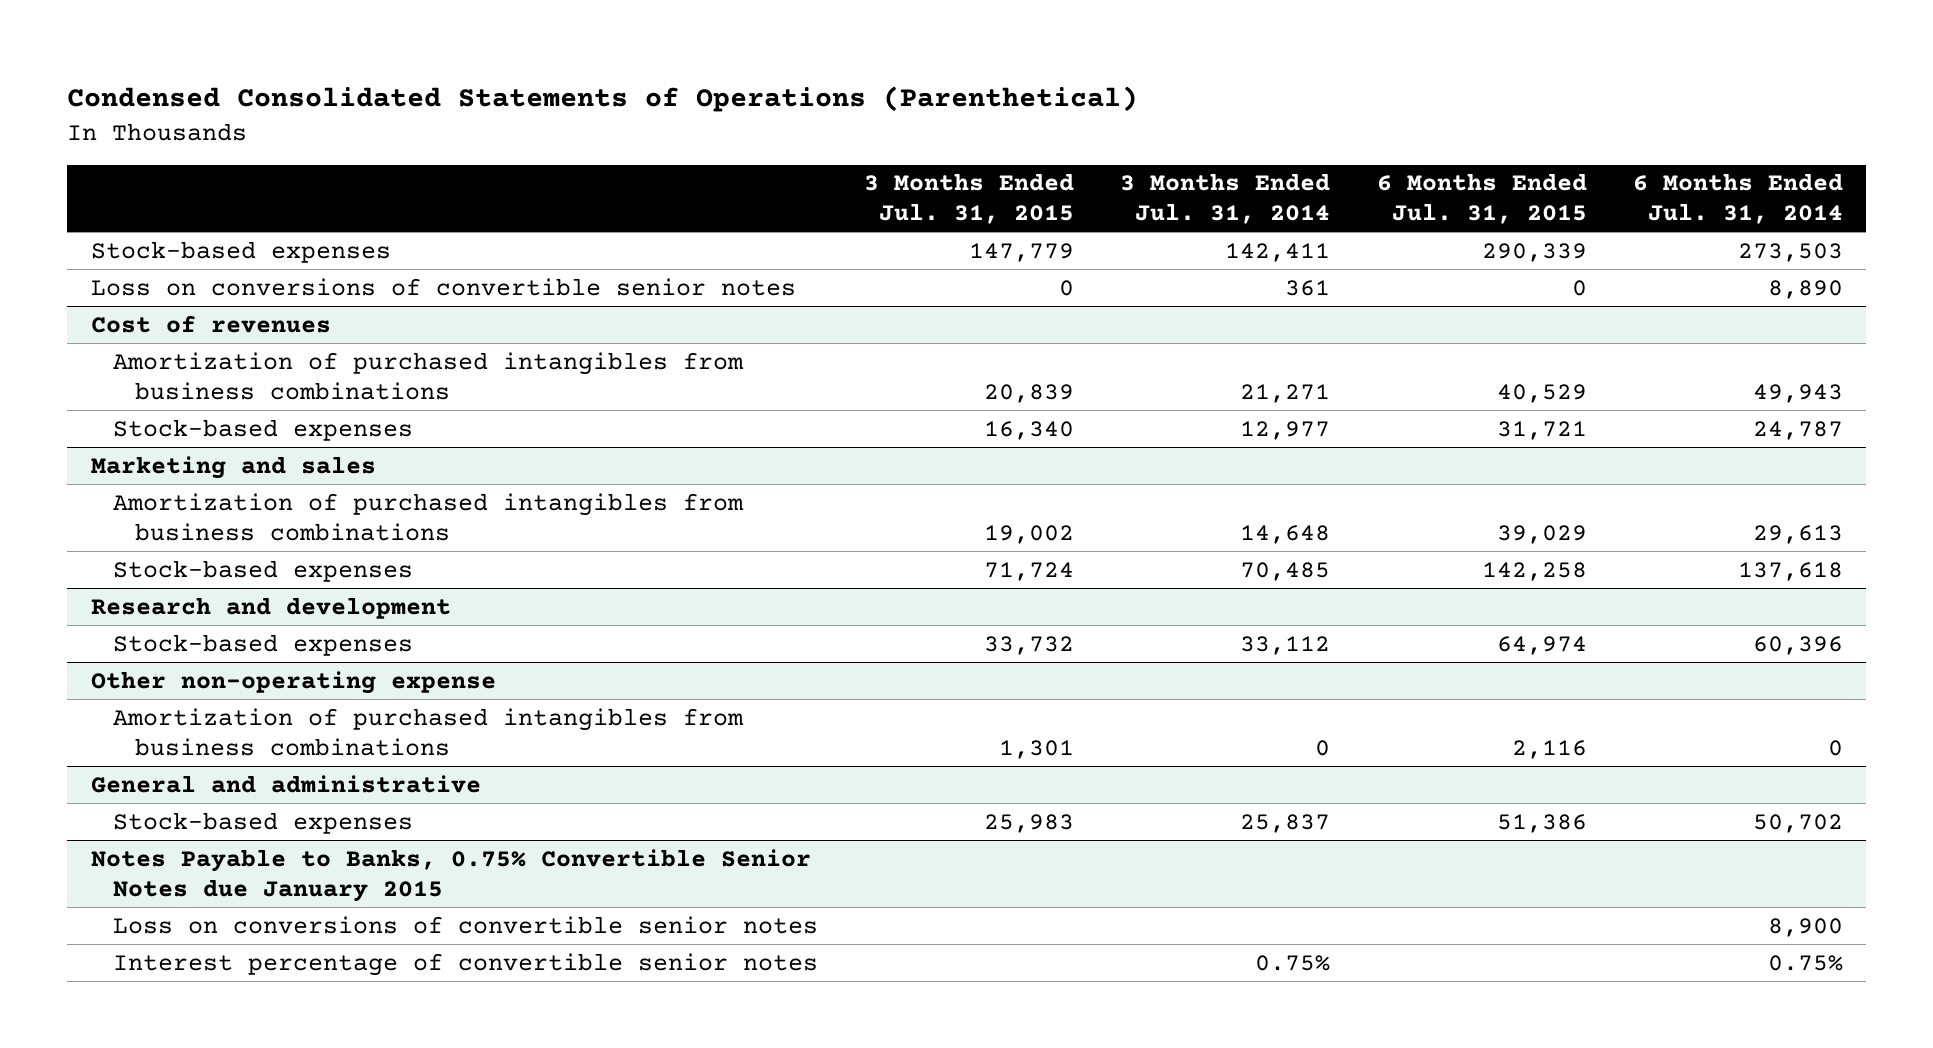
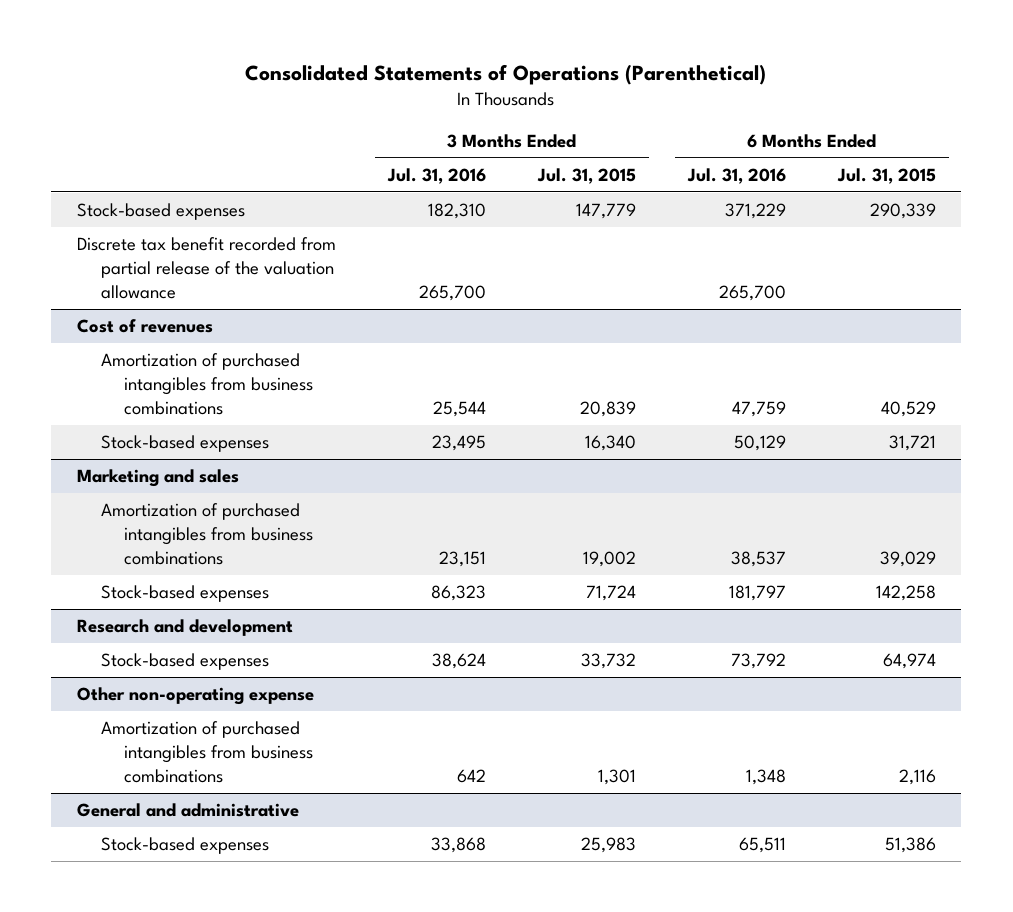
- Condensed Consolidated Statements of Operations (Parenthetical)
+ Consolidated Statements of Operations (Parenthetical)
- | 3 Months Ended Jul. 31, 2015 | 3 Months Ended Jul. 31, 2014 | 6 Months Ended Jul. 31, 2015 | 6 Months Ended Jul. 31, 2014
+ | 3 Months Ended Jul. 31, 2016 | 3 Months Ended Jul. 31, 2015 | 6 Months Ended Jul. 31, 2016 | 6 Months Ended Jul. 31, 2015
- Loss on conversions of convertible senior notes | 0 | 361 | 0 | 8,890
+ Discrete tax benefit recorded from partial release of the valuation allowance | 265,700 | | 265,700 |
- Notes Payable to Banks, 0.75% Convertible Senior Notes due January 2015
- Loss on conversions of convertible senior notes | | | | 8,900
- Interest percentage of convertible senior notes | | 0.75% | | 0.75%

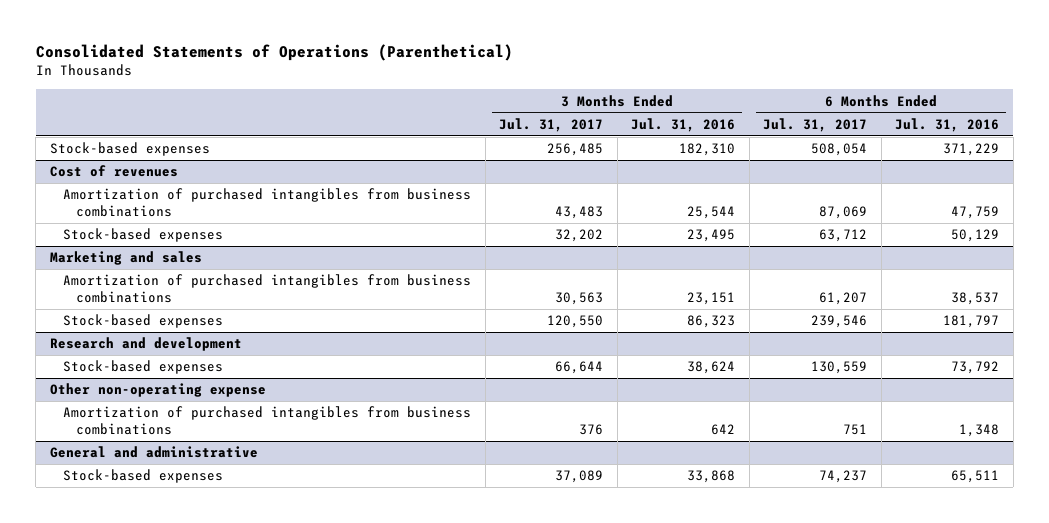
- | 3 Months Ended Jul. 31, 2016 | 3 Months Ended Jul. 31, 2015 | 6 Months Ended Jul. 31, 2016 | 6 Months Ended Jul. 31, 2015
+ | 3 Months Ended Jul. 31, 2017 | 3 Months Ended Jul. 31, 2016 | 6 Months Ended Jul. 31, 2017 | 6 Months Ended Jul. 31, 2016
- Discrete tax benefit recorded from partial release of the valuation allowance | 265,700 | | 265,700 |

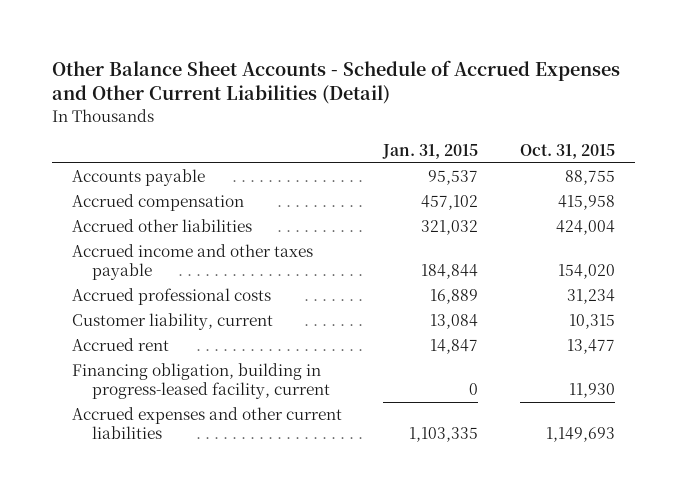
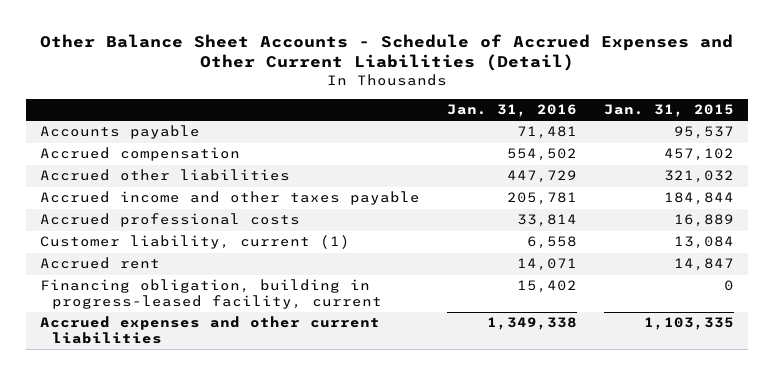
- | Jan. 31, 2015 | Oct. 31, 2015
+ | Jan. 31, 2016 | Jan. 31, 2015
- Customer liability, current | 13,084 | 10,315
+ Customer liability, current (1) | 6,558 | 13,084

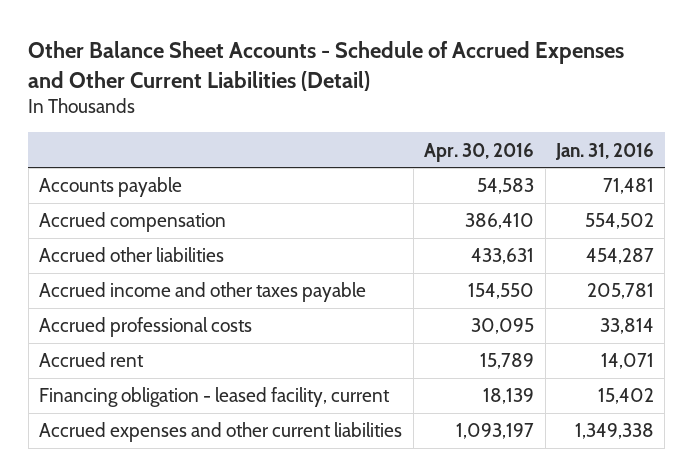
- | Jan. 31, 2016 | Jan. 31, 2015
+ | Apr. 30, 2016 | Jan. 31, 2016
- Accrued other liabilities | 447,729 | 321,032
+ Accrued other liabilities | 433,631 | 454,287
- Customer liability, current (1) | 6,558 | 13,084
- Financing obligation, building in progress-leased facility, current | 15,402 | 0
+ Financing obligation - leased facility, current | 18,139 | 15,402

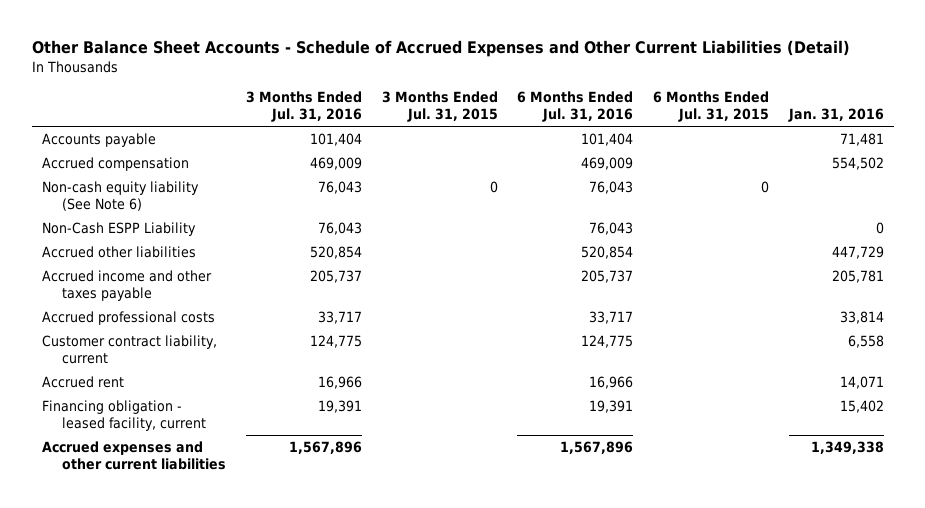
- | Apr. 30, 2016 | Jan. 31, 2016
+ | 3 Months Ended Jul. 31, 2016 | 3 Months Ended Jul. 31, 2015 | 6 Months Ended Jul. 31, 2016 | 6 Months Ended Jul. 31, 2015 | Jan. 31, 2016
- Accrued other liabilities | 433,631 | 454,287
+ Non-cash equity liability (See Note 6) | 76,043 | 0 | 76,043 | 0 |
+ Non-Cash ESPP Liability | 76,043 | | 76,043 | | 0
+ Accrued other liabilities | 520,854 | | 520,854 | | 447,729
+ Customer contract liability, current | 124,775 | | 124,775 | | 6,558

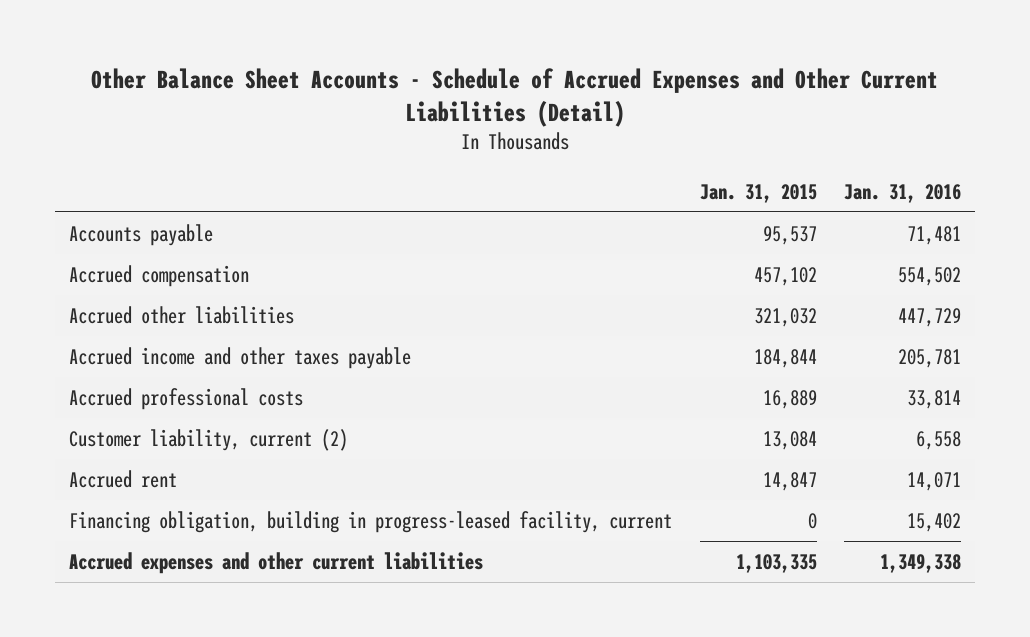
- | 3 Months Ended Jul. 31, 2016 | 3 Months Ended Jul. 31, 2015 | 6 Months Ended Jul. 31, 2016 | 6 Months Ended Jul. 31, 2015 | Jan. 31, 2016
+ | Jan. 31, 2015 | Jan. 31, 2016
- Non-cash equity liability (See Note 6) | 76,043 | 0 | 76,043 | 0 |
- Non-Cash ESPP Liability | 76,043 | | 76,043 | | 0
- Customer contract liability, current | 124,775 | | 124,775 | | 6,558
+ Customer liability, current (2) | 13,084 | 6,558
- Financing obligation - leased facility, current | 19,391 | | 19,391 | | 15,402
+ Financing obligation, building in progress-leased facility, current | 0 | 15,402

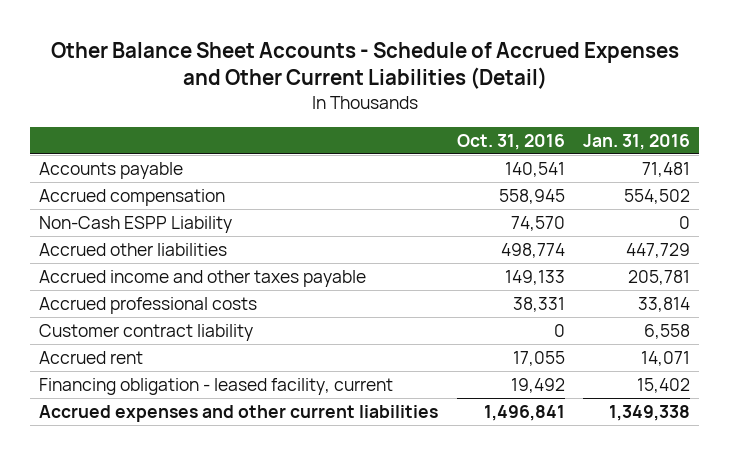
- | Jan. 31, 2015 | Jan. 31, 2016
+ | Oct. 31, 2016 | Jan. 31, 2016
+ Non-Cash ESPP Liability | 74,570 | 0
- Customer liability, current (2) | 13,084 | 6,558
+ Customer contract liability | 0 | 6,558
- Financing obligation, building in progress-leased facility, current | 0 | 15,402
+ Financing obligation - leased facility, current | 19,492 | 15,402

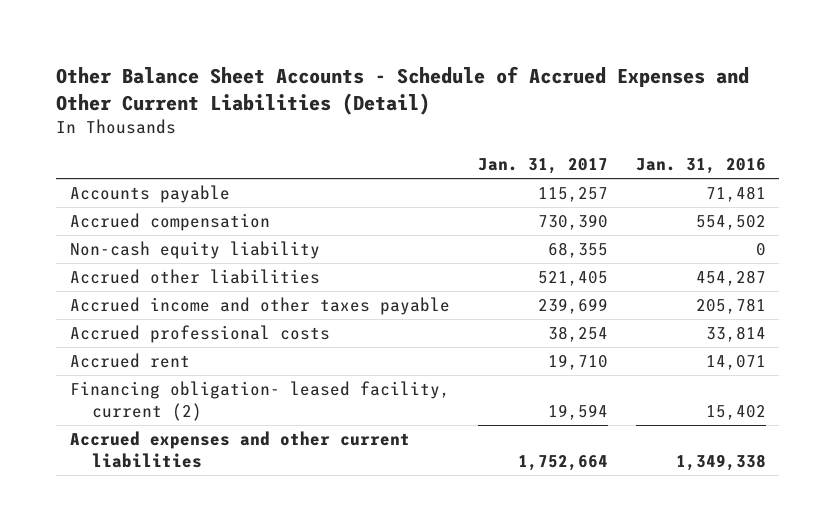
- | Oct. 31, 2016 | Jan. 31, 2016
+ | Jan. 31, 2017 | Jan. 31, 2016
- Non-Cash ESPP Liability | 74,570 | 0
- Accrued other liabilities | 498,774 | 447,729
+ Non-cash equity liability | 68,355 | 0
+ Accrued other liabilities | 521,405 | 454,287
- Customer contract liability | 0 | 6,558
- Financing obligation - leased facility, current | 19,492 | 15,402
+ Financing obligation- leased facility, current (2) | 19,594 | 15,402

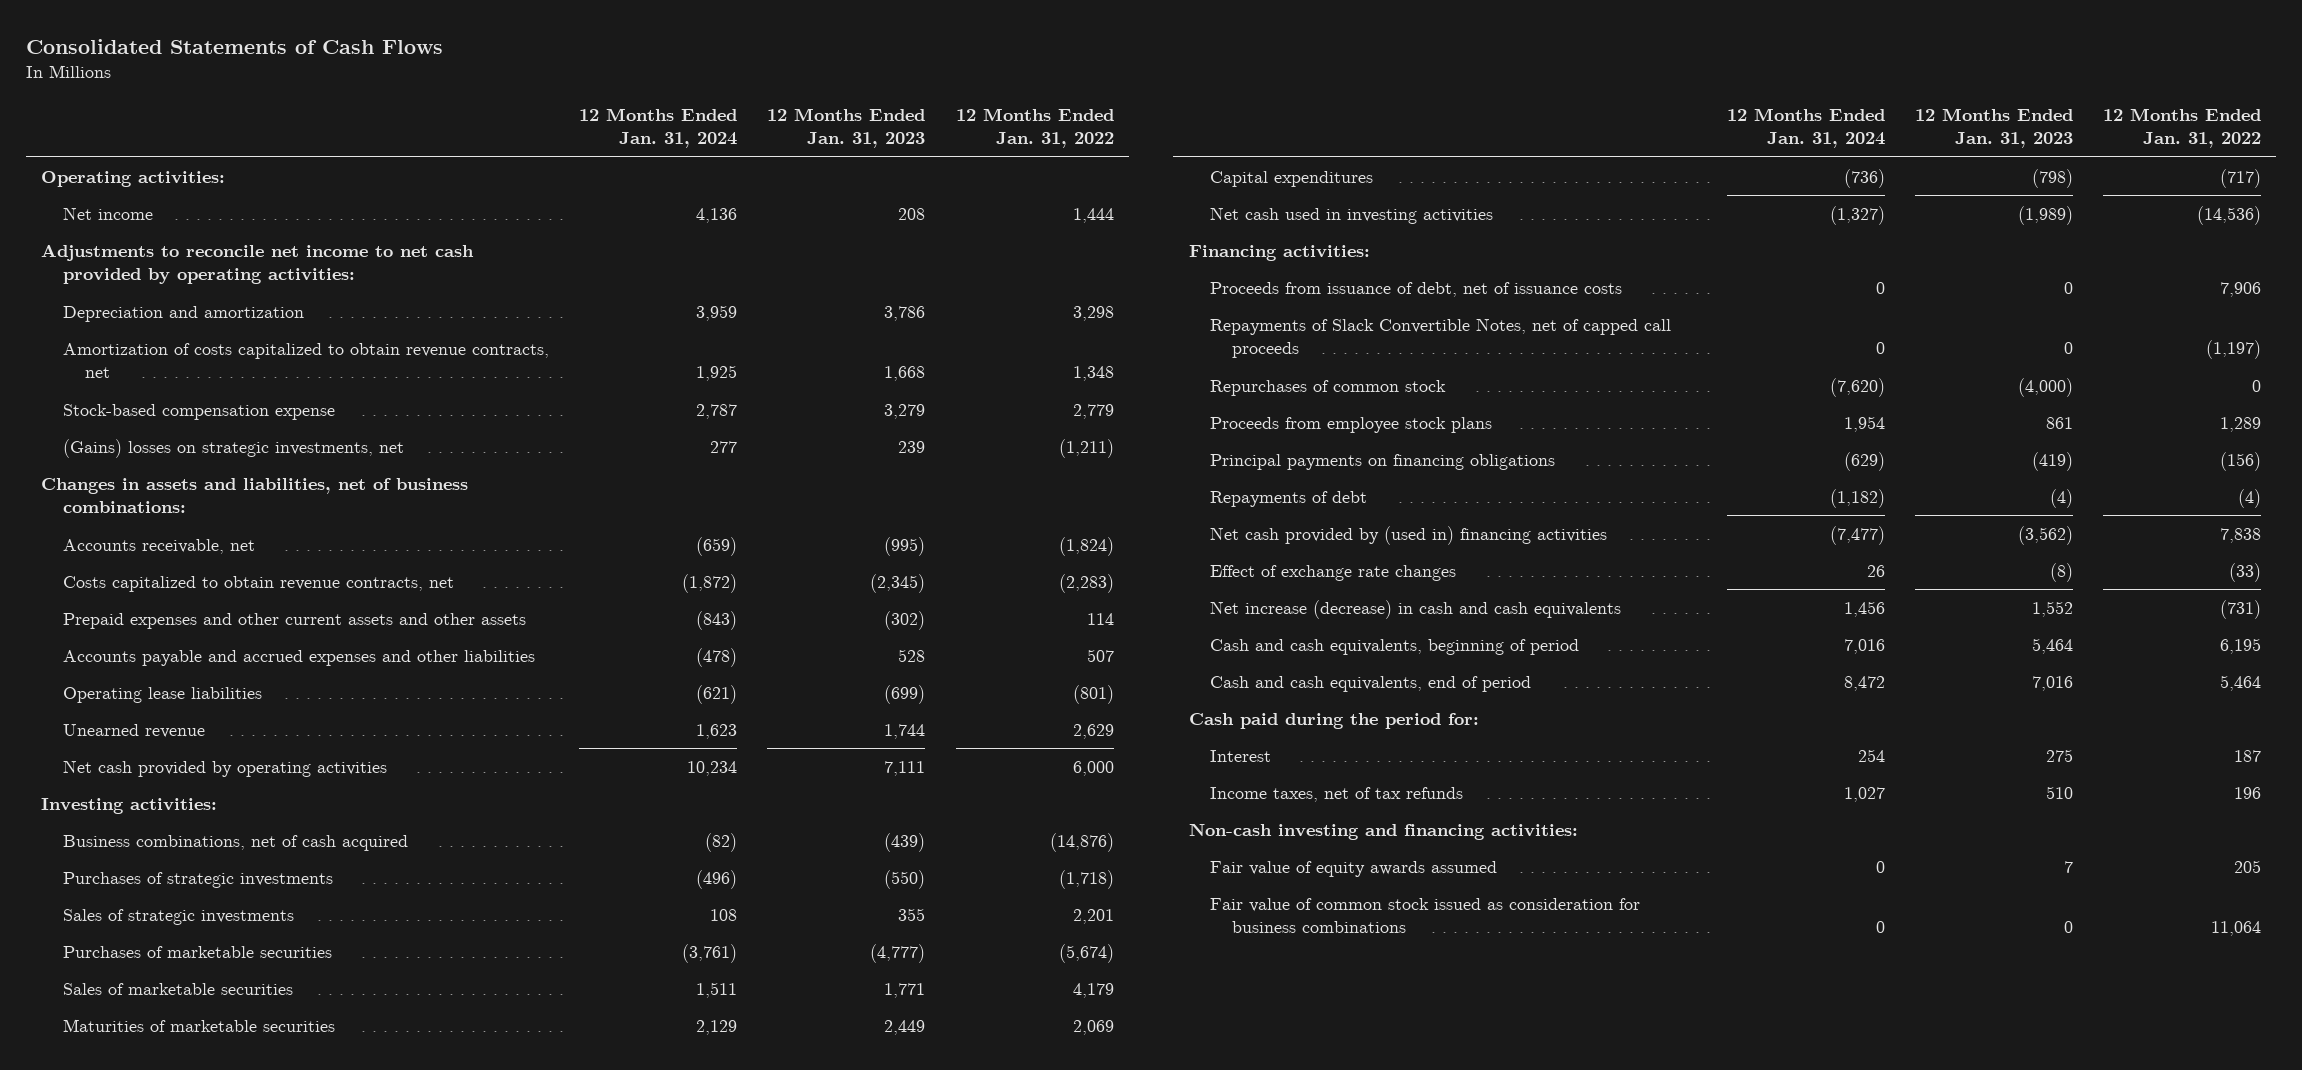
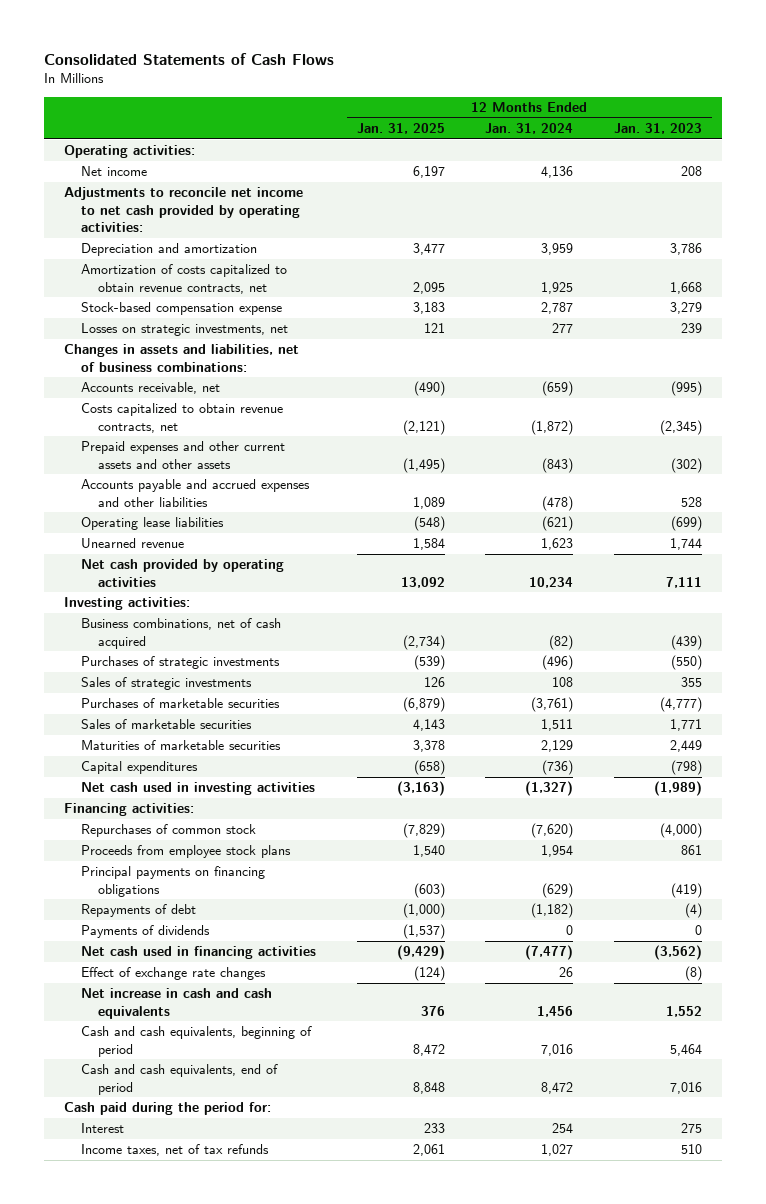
- | 12 Months Ended Jan. 31, 2024 | 12 Months Ended Jan. 31, 2023 | 12 Months Ended Jan. 31, 2022
+ | 12 Months Ended Jan. 31, 2025 | 12 Months Ended Jan. 31, 2024 | 12 Months Ended Jan. 31, 2023
- (Gains) losses on strategic investments, net | 277 | 239 | (1,211)
+ Losses on strategic investments, net | 121 | 277 | 239
- Proceeds from issuance of debt, net of issuance costs | 0 | 0 | 7,906
- Repayments of Slack Convertible Notes, net of capped call proceeds | 0 | 0 | (1,197)
- Net cash provided by (used in) financing activities | (7,477) | (3,562) | 7,838
+ Payments of dividends | (1,537) | 0 | 0
+ Net cash used in financing activities | (9,429) | (7,477) | (3,562)
- Net increase (decrease) in cash and cash equivalents | 1,456 | 1,552 | (731)
+ Net increase in cash and cash equivalents | 376 | 1,456 | 1,552
- Non-cash investing and financing activities:
- Fair value of equity awards assumed | 0 | 7 | 205
- Fair value of common stock issued as consideration for business combinations | 0 | 0 | 11,064

